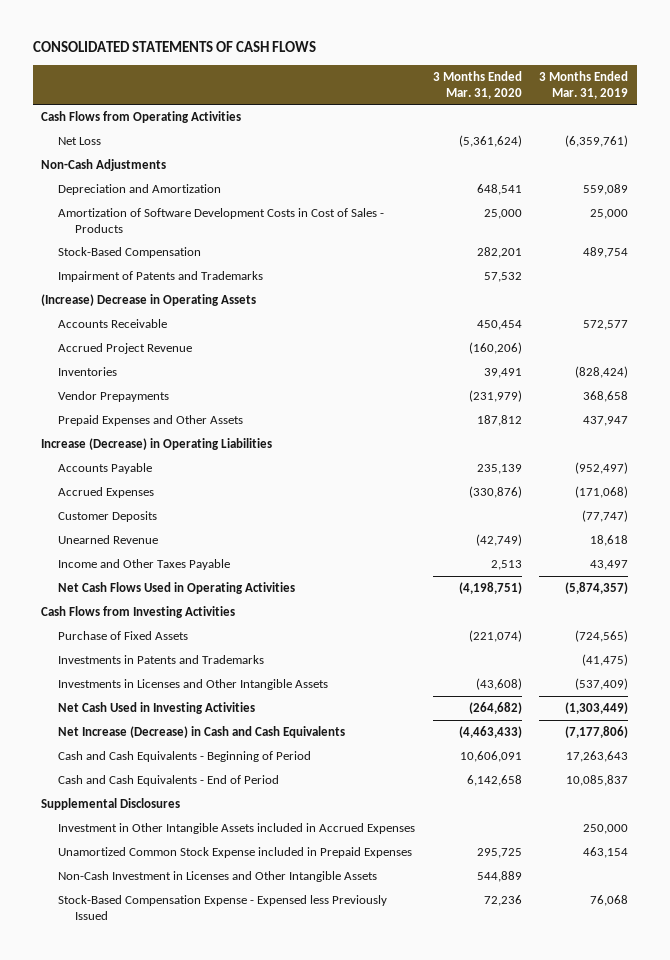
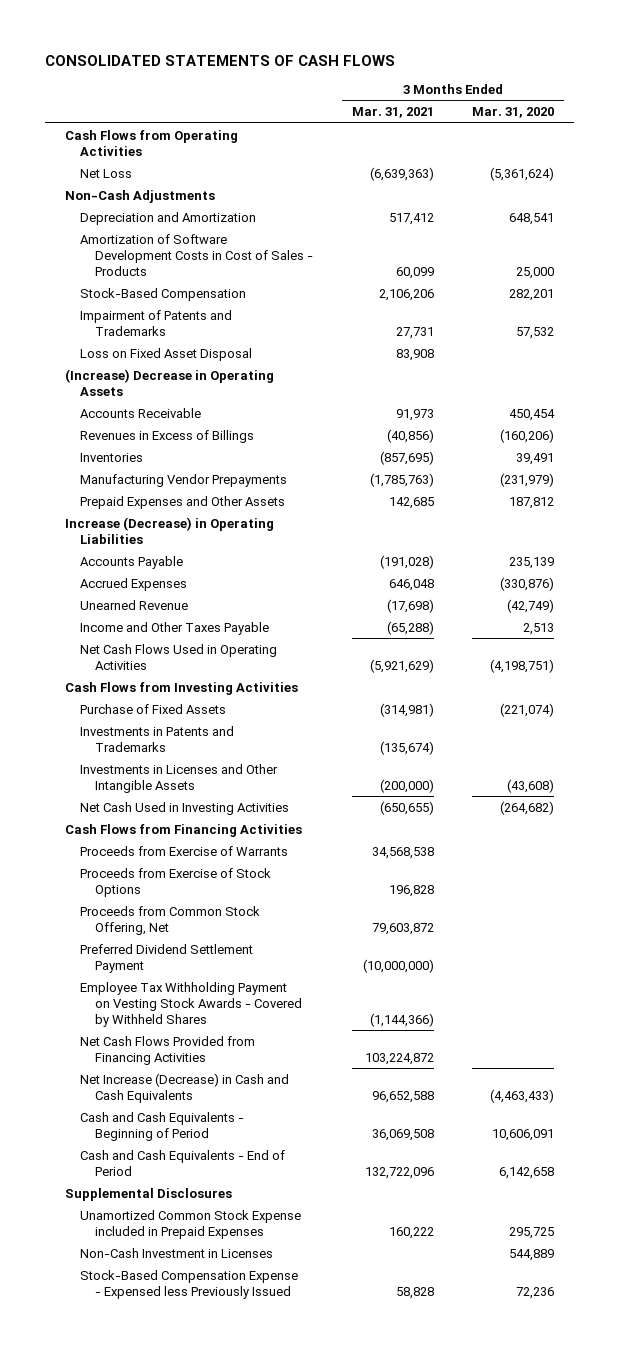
- | 3 Months Ended Mar. 31, 2020 | 3 Months Ended Mar. 31, 2019
+ | 3 Months Ended Mar. 31, 2021 | 3 Months Ended Mar. 31, 2020
+ Loss on Fixed Asset Disposal | 83,908 |
- Accrued Project Revenue | (160,206) |
+ Revenues in Excess of Billings | (40,856) | (160,206)
- Vendor Prepayments | (231,979) | 368,658
+ Manufacturing Vendor Prepayments | (1,785,763) | (231,979)
- Customer Deposits | | (77,747)
+ Cash Flows from Financing Activities
+ Proceeds from Exercise of Warrants | 34,568,538 |
+ Proceeds from Exercise of Stock Options | 196,828 |
+ Proceeds from Common Stock Offering, Net | 79,603,872 |
+ Preferred Dividend Settlement Payment | (10,000,000) |
+ Employee Tax Withholding Payment on Vesting Stock Awards - Covered by Withheld Shares | (1,144,366) |
+ Net Cash Flows Provided from Financing Activities | 103,224,872 |
- Investment in Other Intangible Assets included in Accrued Expenses | | 250,000
- Non-Cash Investment in Licenses and Other Intangible Assets | 544,889 |
+ Non-Cash Investment in Licenses | | 544,889

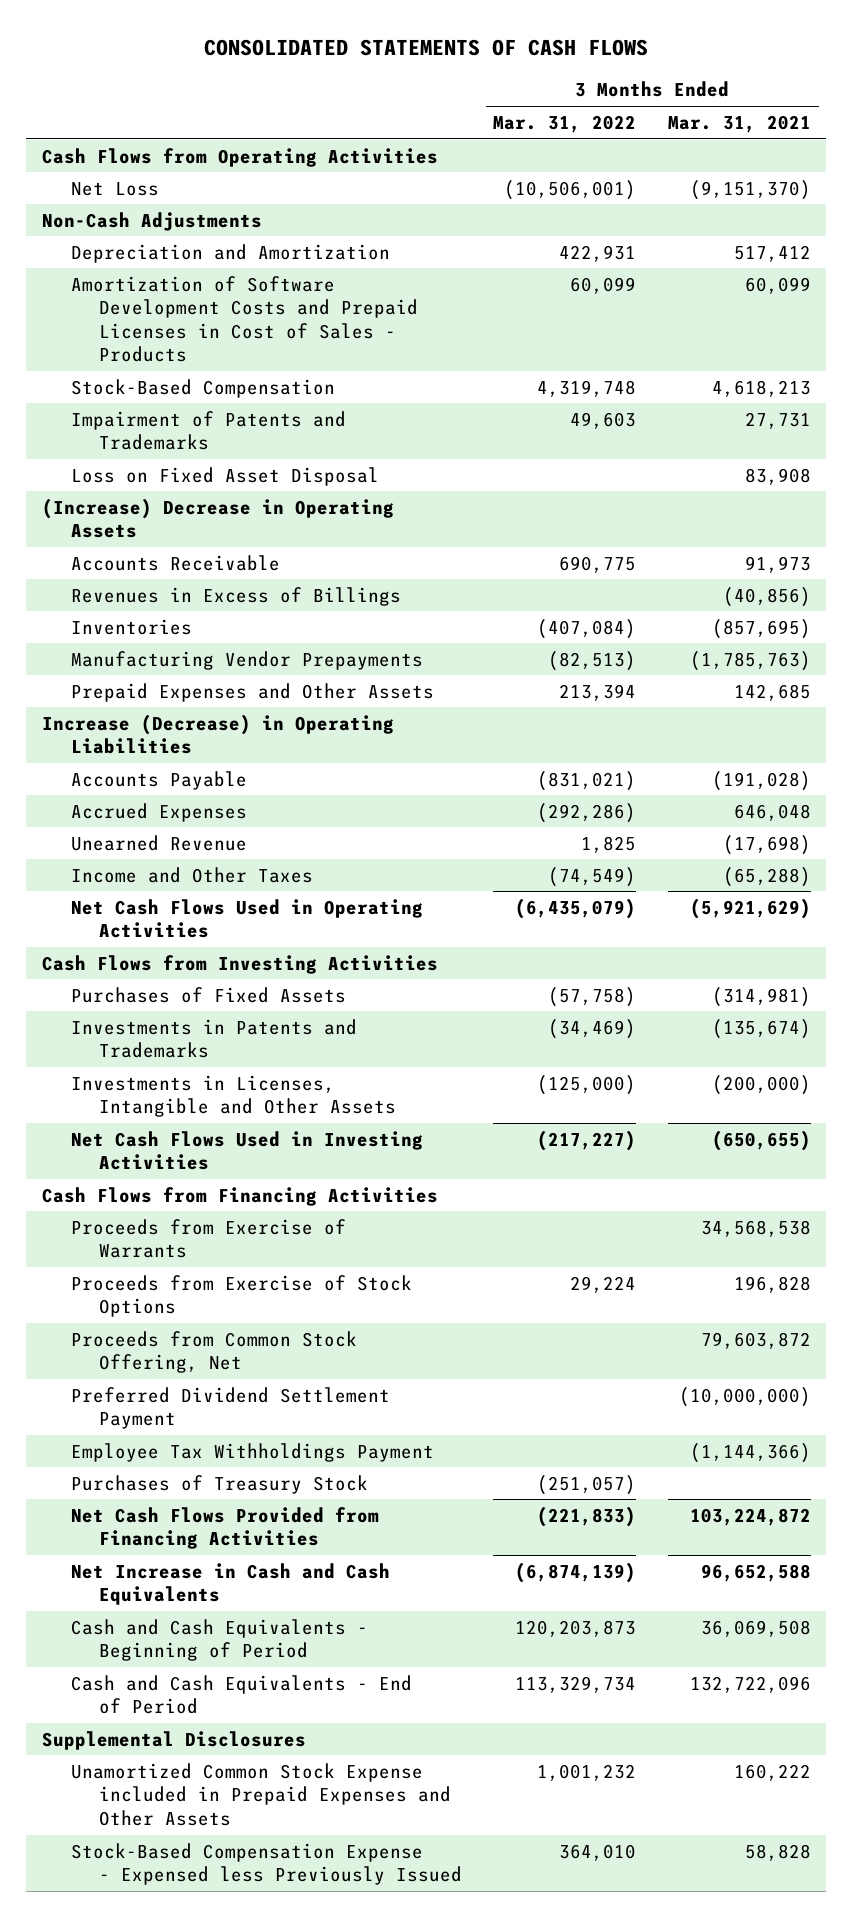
- | 3 Months Ended Mar. 31, 2021 | 3 Months Ended Mar. 31, 2020
+ | 3 Months Ended Mar. 31, 2022 | 3 Months Ended Mar. 31, 2021
- Net Loss | (6,639,363) | (5,361,624)
+ Net Loss | (10,506,001) | (9,151,370)
- Amortization of Software Development Costs in Cost of Sales - Products | 60,099 | 25,000
- Stock-Based Compensation | 2,106,206 | 282,201
+ Amortization of Software Development Costs and Prepaid Licenses in Cost of Sales - Products | 60,099 | 60,099
+ Stock-Based Compensation | 4,319,748 | 4,618,213
- Income and Other Taxes Payable | (65,288) | 2,513
+ Income and Other Taxes | (74,549) | (65,288)
- Purchase of Fixed Assets | (314,981) | (221,074)
+ Purchases of Fixed Assets | (57,758) | (314,981)
- Investments in Licenses and Other Intangible Assets | (200,000) | (43,608)
- Net Cash Used in Investing Activities | (650,655) | (264,682)
+ Investments in Licenses, Intangible and Other Assets | (125,000) | (200,000)
+ Net Cash Flows Used in Investing Activities | (217,227) | (650,655)
- Employee Tax Withholding Payment on Vesting Stock Awards - Covered by Withheld Shares | (1,144,366) |
+ Employee Tax Withholdings Payment | | (1,144,366)
+ Purchases of Treasury Stock | (251,057) |
- Net Increase (Decrease) in Cash and Cash Equivalents | 96,652,588 | (4,463,433)
+ Net Increase in Cash and Cash Equivalents | (6,874,139) | 96,652,588
- Unamortized Common Stock Expense included in Prepaid Expenses | 160,222 | 295,725
- Non-Cash Investment in Licenses | | 544,889
+ Unamortized Common Stock Expense included in Prepaid Expenses and Other Assets | 1,001,232 | 160,222

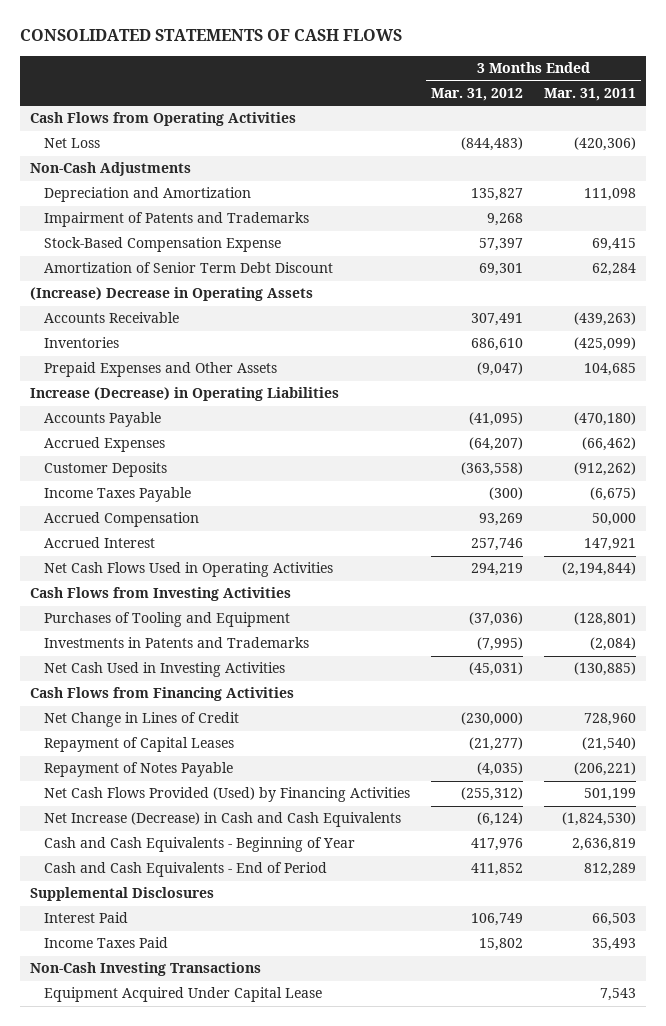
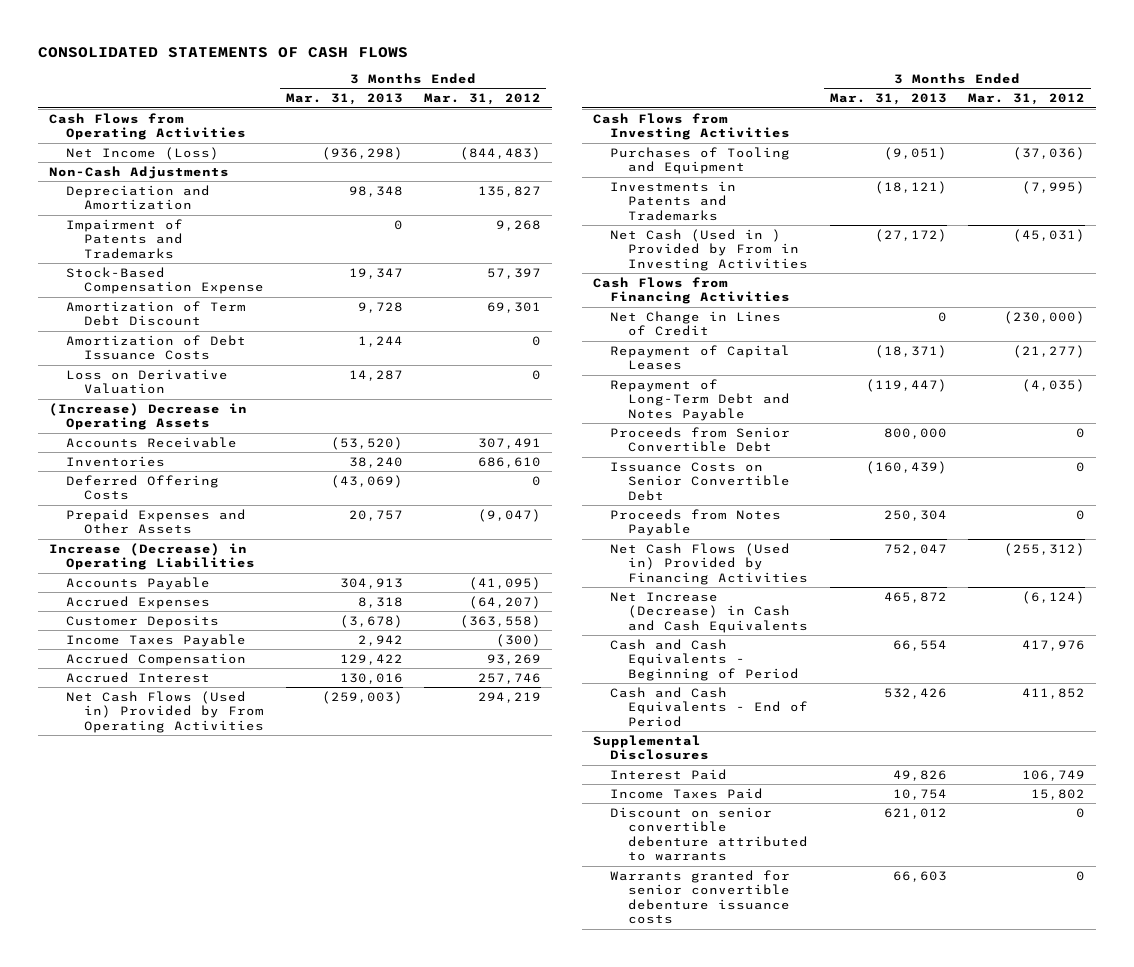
- | 3 Months Ended Mar. 31, 2012 | 3 Months Ended Mar. 31, 2011
+ | 3 Months Ended Mar. 31, 2013 | 3 Months Ended Mar. 31, 2012
- Net Loss | (844,483) | (420,306)
+ Net Income (Loss) | (936,298) | (844,483)
- Amortization of Senior Term Debt Discount | 69,301 | 62,284
+ Amortization of Term Debt Discount | 9,728 | 69,301
+ Amortization of Debt Issuance Costs | 1,244 | 0
+ Loss on Derivative Valuation | 14,287 | 0
+ Deferred Offering Costs | (43,069) | 0
- Net Cash Flows Used in Operating Activities | 294,219 | (2,194,844)
+ Net Cash Flows (Used in) Provided by From Operating Activities | (259,003) | 294,219
- Net Cash Used in Investing Activities | (45,031) | (130,885)
+ Net Cash (Used in ) Provided by From in Investing Activities | (27,172) | (45,031)
- Repayment of Notes Payable | (4,035) | (206,221)
- Net Cash Flows Provided (Used) by Financing Activities | (255,312) | 501,199
+ Repayment of Long-Term Debt and Notes Payable | (119,447) | (4,035)
+ Proceeds from Senior Convertible Debt | 800,000 | 0
+ Issuance Costs on Senior Convertible Debt | (160,439) | 0
+ Proceeds from Notes Payable | 250,304 | 0
+ Net Cash Flows (Used in) Provided by Financing Activities | 752,047 | (255,312)
- Cash and Cash Equivalents - Beginning of Year | 417,976 | 2,636,819
+ Cash and Cash Equivalents - Beginning of Period | 66,554 | 417,976
- Non-Cash Investing Transactions
- Equipment Acquired Under Capital Lease | | 7,543
+ Discount on senior convertible debenture attributed to warrants | 621,012 | 0
+ Warrants granted for senior convertible debenture issuance costs | 66,603 | 0

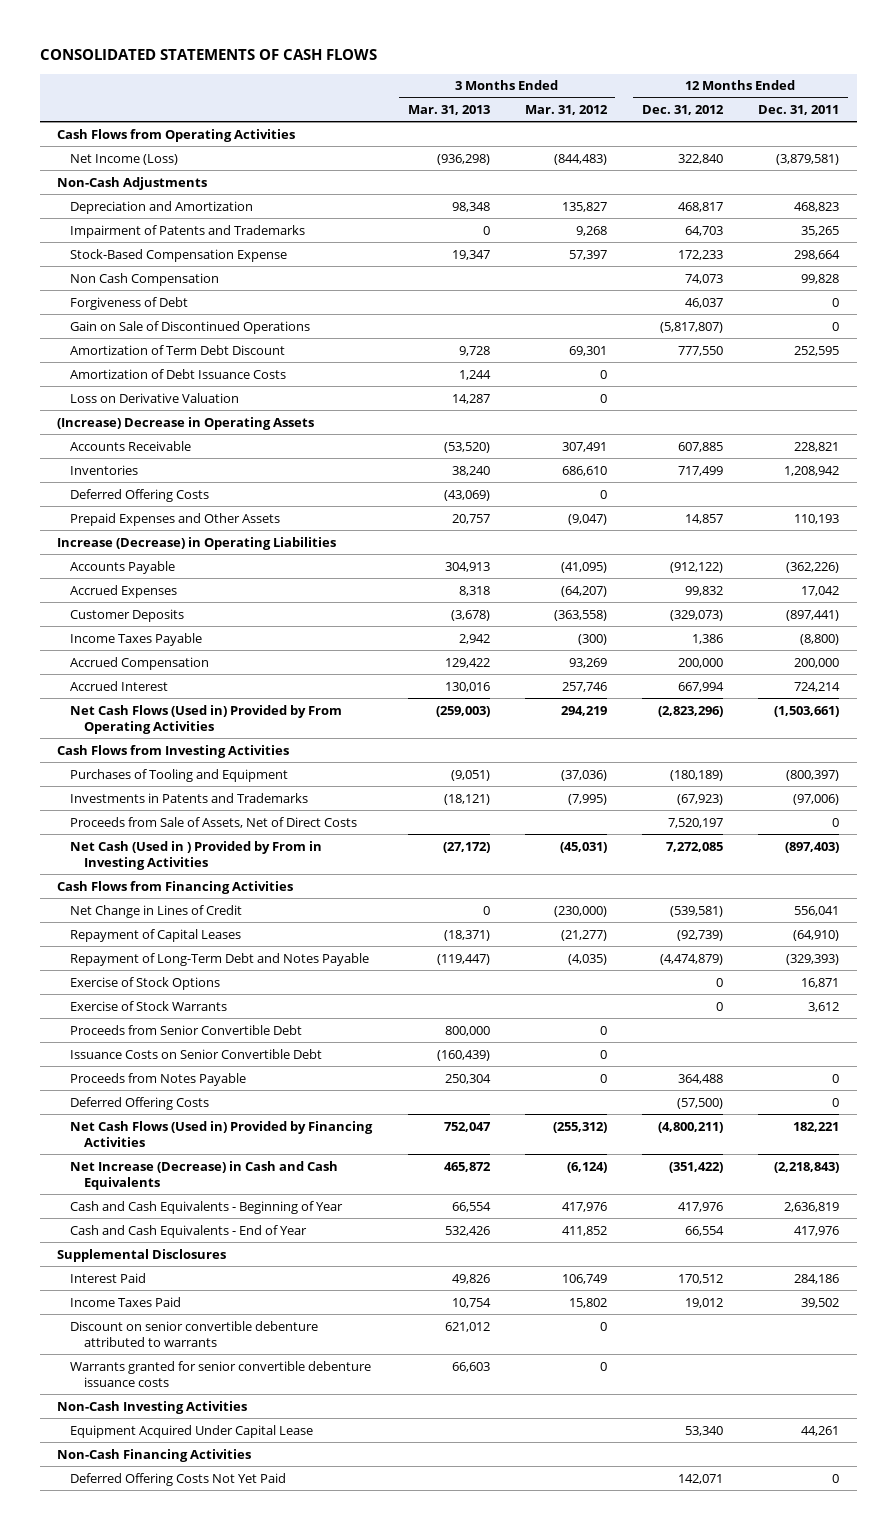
- | 3 Months Ended Mar. 31, 2013 | 3 Months Ended Mar. 31, 2012
+ | 3 Months Ended Mar. 31, 2013 | 3 Months Ended Mar. 31, 2012 | 12 Months Ended Dec. 31, 2012 | 12 Months Ended Dec. 31, 2011
+ Non Cash Compensation | | | 74,073 | 99,828
+ Forgiveness of Debt | | | 46,037 | 0
+ Gain on Sale of Discontinued Operations | | | (5,817,807) | 0
+ Proceeds from Sale of Assets, Net of Direct Costs | | | 7,520,197 | 0
+ Exercise of Stock Options | | | 0 | 16,871
+ Exercise of Stock Warrants | | | 0 | 3,612
+ Deferred Offering Costs | | | (57,500) | 0
- Cash and Cash Equivalents - Beginning of Period | 66,554 | 417,976
- Cash and Cash Equivalents - End of Period | 532,426 | 411,852
+ Cash and Cash Equivalents - Beginning of Year | 66,554 | 417,976 | 417,976 | 2,636,819
+ Cash and Cash Equivalents - End of Year | 532,426 | 411,852 | 66,554 | 417,976
+ Non-Cash Investing Activities
+ Equipment Acquired Under Capital Lease | | | 53,340 | 44,261
+ Non-Cash Financing Activities
+ Deferred Offering Costs Not Yet Paid | | | 142,071 | 0

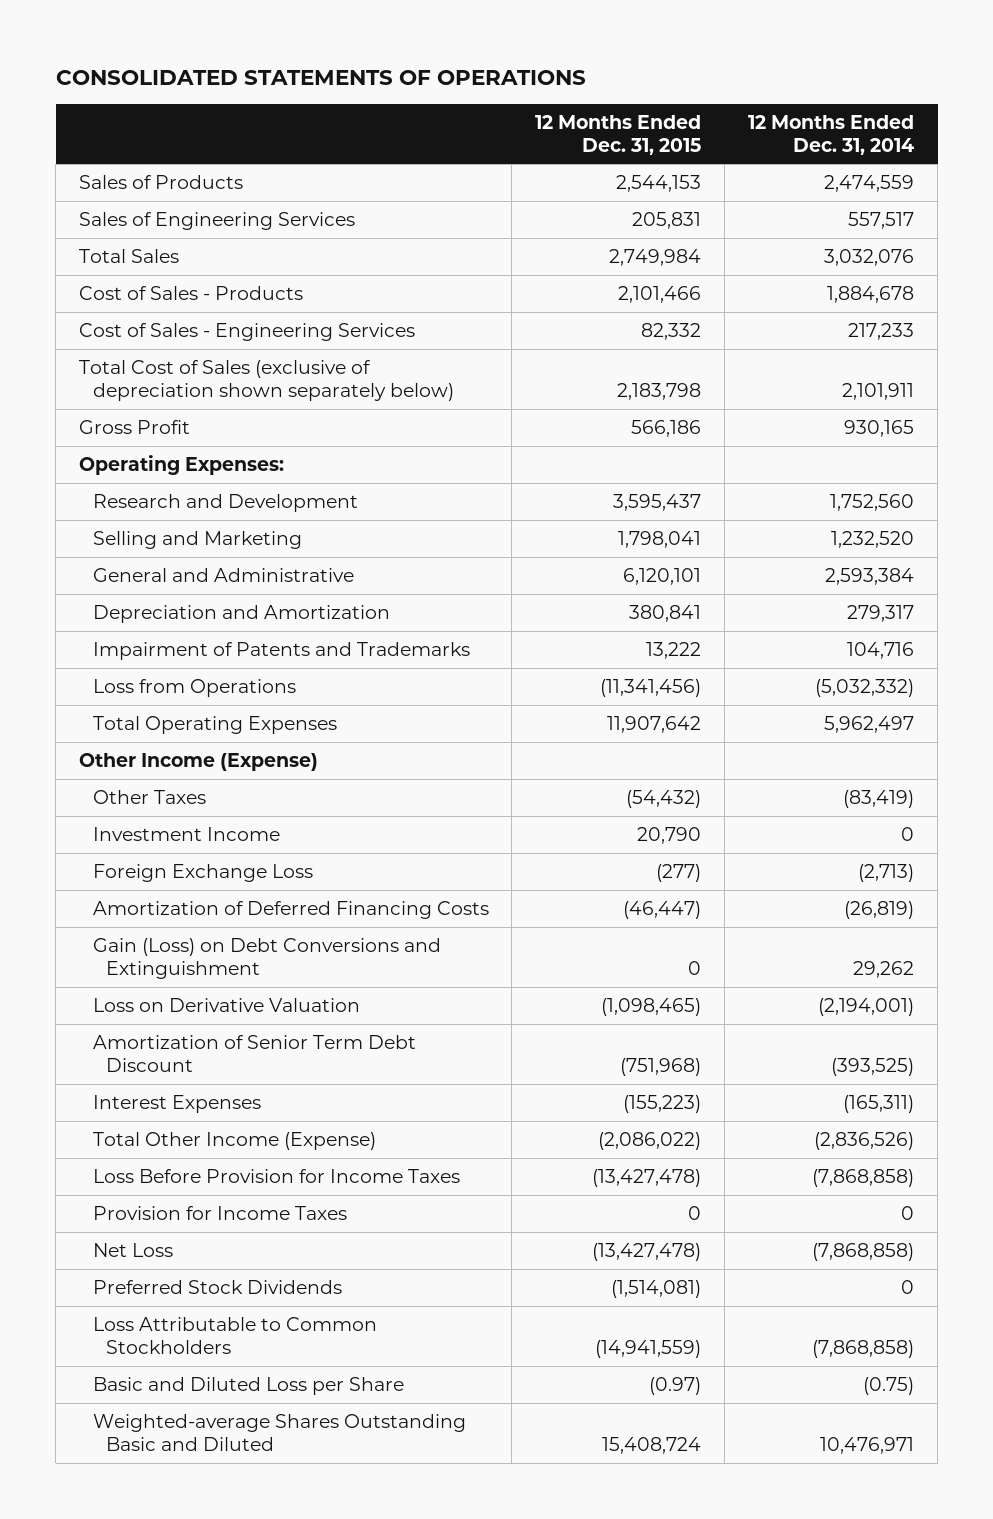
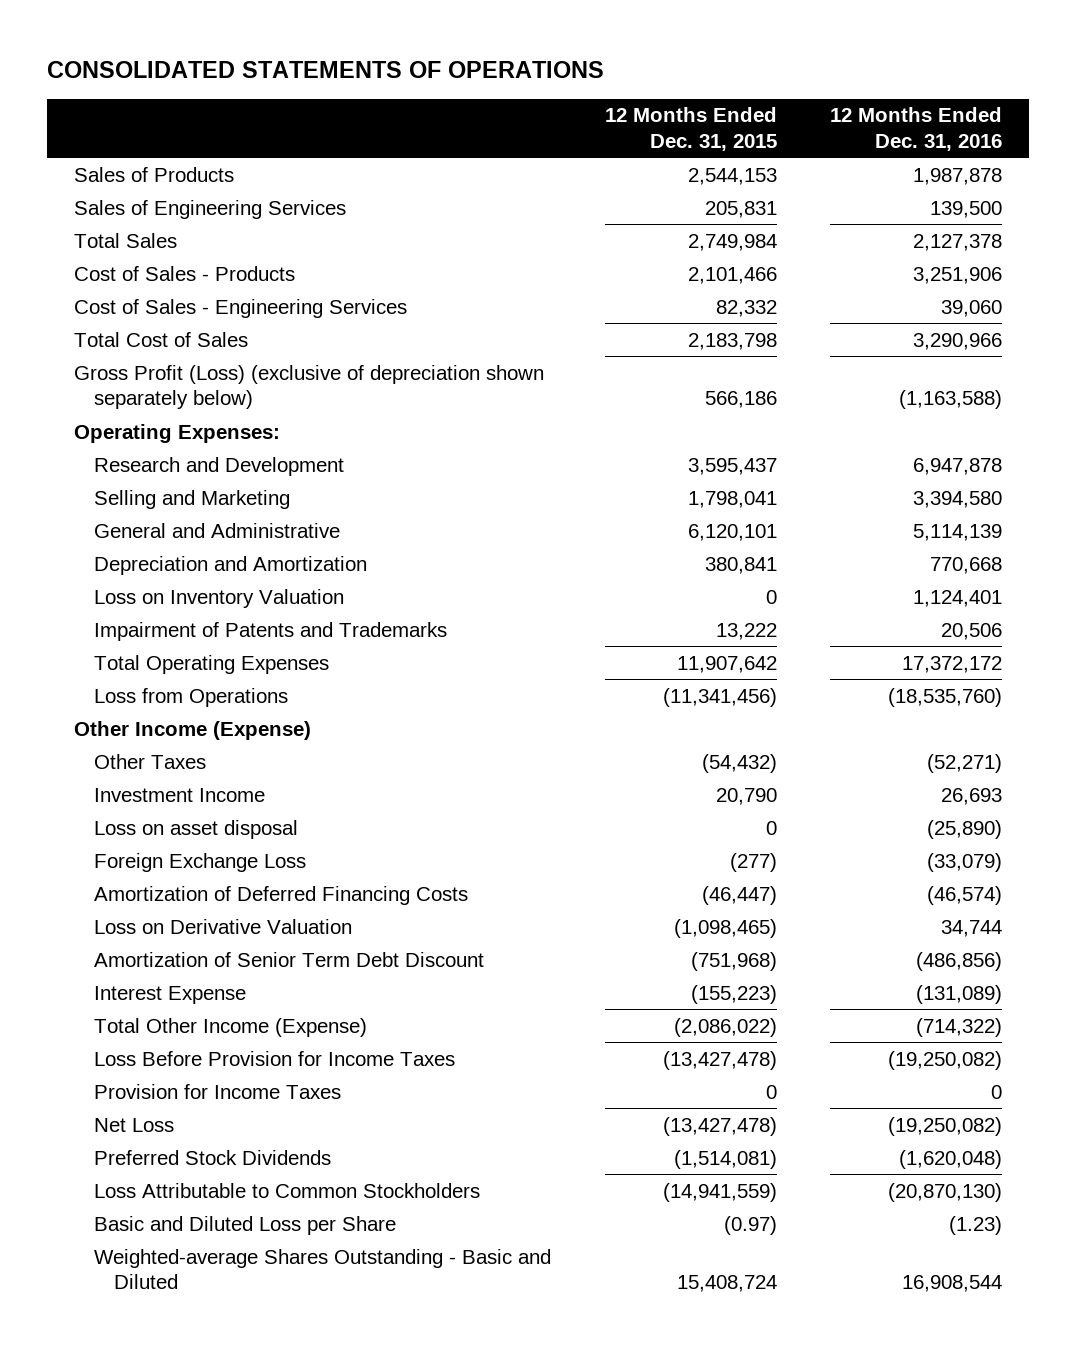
- | 12 Months Ended Dec. 31, 2015 | 12 Months Ended Dec. 31, 2014
+ | 12 Months Ended Dec. 31, 2015 | 12 Months Ended Dec. 31, 2016
- Total Cost of Sales (exclusive of depreciation shown separately below) | 2,183,798 | 2,101,911
- Gross Profit | 566,186 | 930,165
+ Total Cost of Sales | 2,183,798 | 3,290,966
+ Gross Profit (Loss) (exclusive of depreciation shown separately below) | 566,186 | (1,163,588)
+ Loss on Inventory Valuation | 0 | 1,124,401
moved down: Loss from Operations | (11,341,456) | (18,535,760)
+ Loss on asset disposal | 0 | (25,890)
- Gain (Loss) on Debt Conversions and Extinguishment | 0 | 29,262
- Interest Expenses | (155,223) | (165,311)
+ Interest Expense | (155,223) | (131,089)
- Weighted-average Shares Outstanding Basic and Diluted | 15,408,724 | 10,476,971
+ Weighted-average Shares Outstanding - Basic and Diluted | 15,408,724 | 16,908,544

